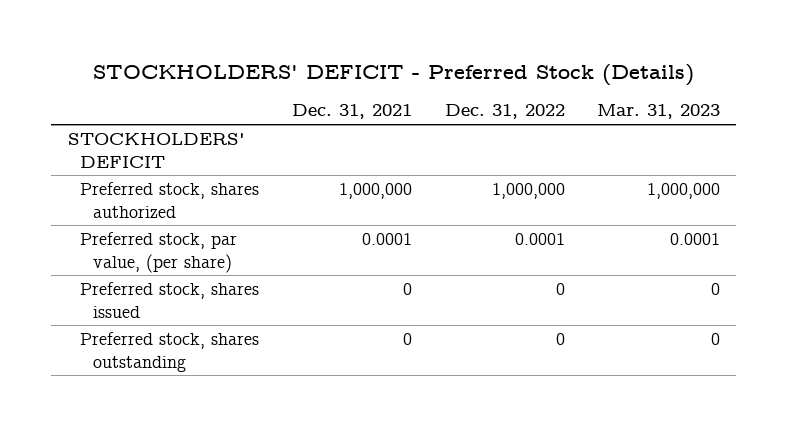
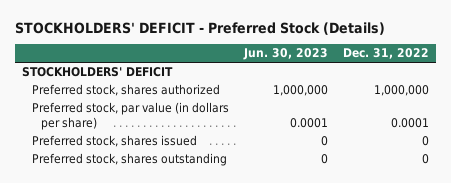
- | Dec. 31, 2021 | Dec. 31, 2022 | Mar. 31, 2023
+ | Jun. 30, 2023 | Dec. 31, 2022
- Preferred stock, par value, (per share) | 0.0001 | 0.0001 | 0.0001
+ Preferred stock, par value (in dollars per share) | 0.0001 | 0.0001

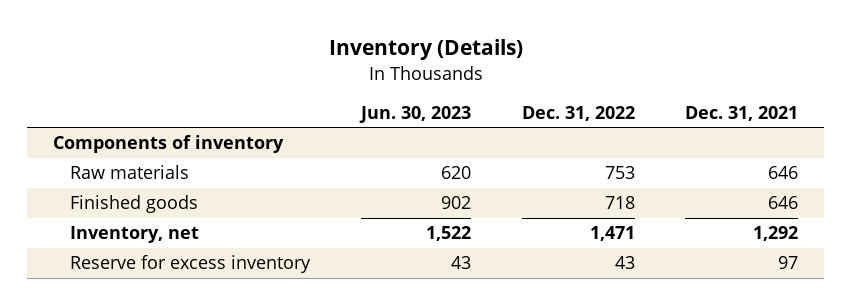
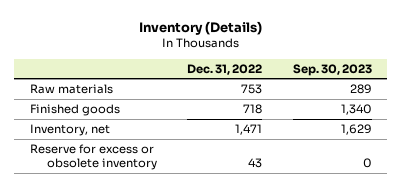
- | Jun. 30, 2023 | Dec. 31, 2022 | Dec. 31, 2021
+ | Dec. 31, 2022 | Sep. 30, 2023
- Components of inventory
- Reserve for excess inventory | 43 | 43 | 97
+ Reserve for excess or obsolete inventory | 43 | 0

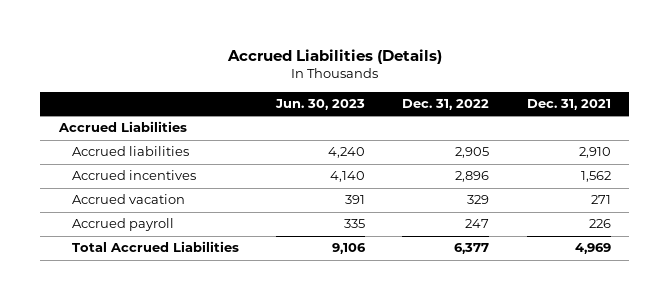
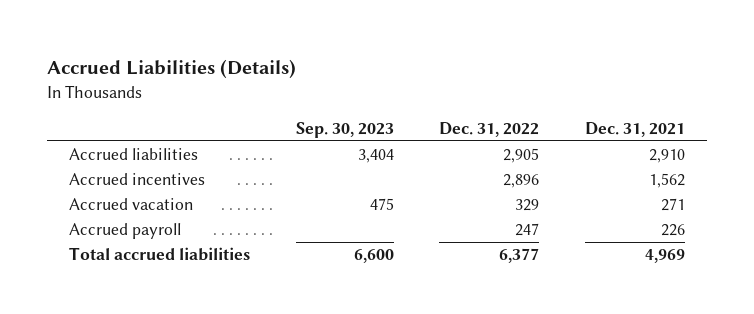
- | Jun. 30, 2023 | Dec. 31, 2022 | Dec. 31, 2021
+ | Sep. 30, 2023 | Dec. 31, 2022 | Dec. 31, 2021
- Accrued Liabilities
- Total Accrued Liabilities | 9,106 | 6,377 | 4,969
+ Total accrued liabilities | 6,600 | 6,377 | 4,969

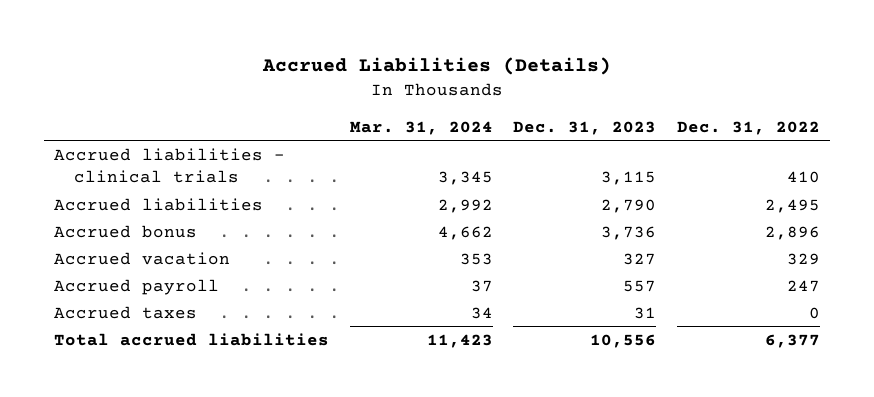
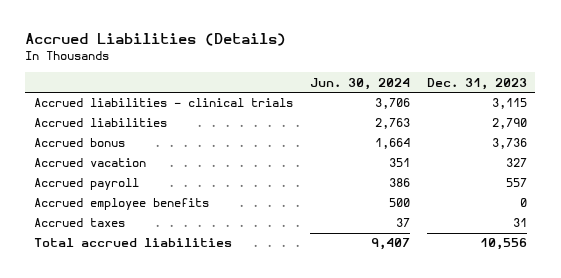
- | Mar. 31, 2024 | Dec. 31, 2023 | Dec. 31, 2022
+ | Jun. 30, 2024 | Dec. 31, 2023
+ Accrued employee benefits | 500 | 0

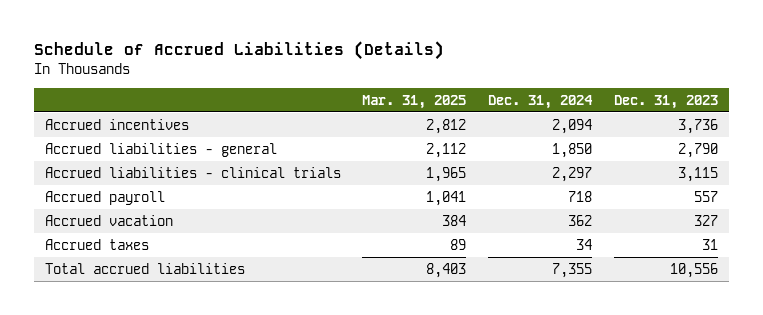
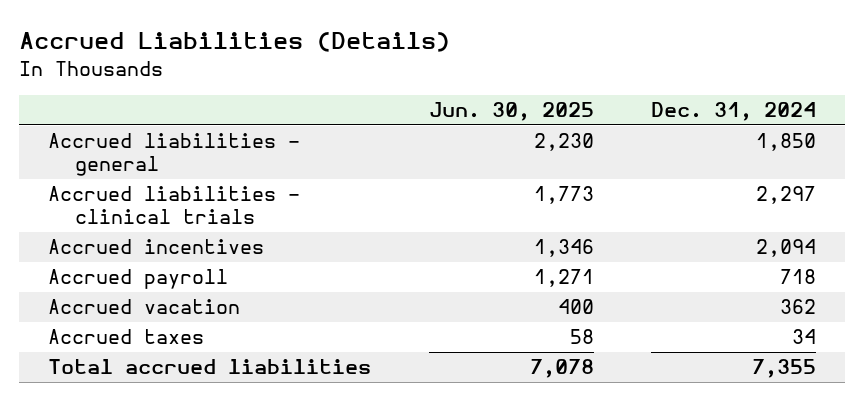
- Schedule of Accrued Liabilities (Details)
+ Accrued Liabilities (Details)
- | Mar. 31, 2025 | Dec. 31, 2024 | Dec. 31, 2023
+ | Jun. 30, 2025 | Dec. 31, 2024
moved down: Accrued incentives | 1,346 | 2,094

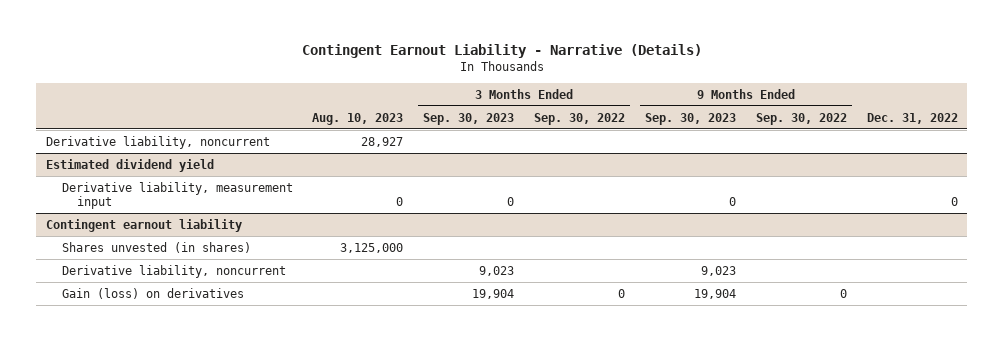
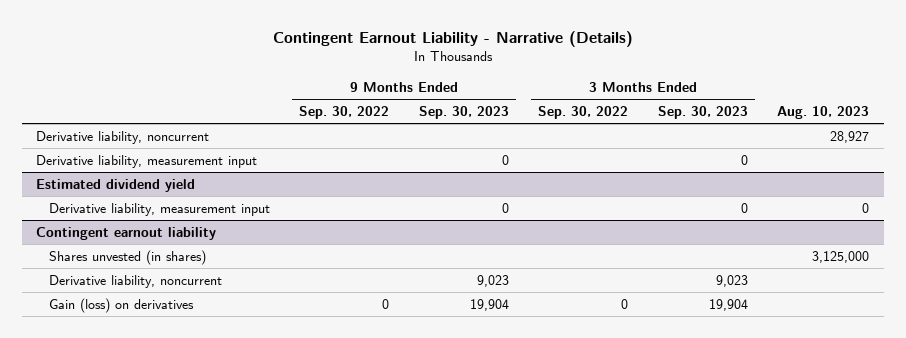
- | Aug. 10, 2023 | 3 Months Ended Sep. 30, 2023 | 3 Months Ended Sep. 30, 2022 | 9 Months Ended Sep. 30, 2023 | 9 Months Ended Sep. 30, 2022 | Dec. 31, 2022
+ | 9 Months Ended Sep. 30, 2022 | 9 Months Ended Sep. 30, 2023 | 3 Months Ended Sep. 30, 2022 | 3 Months Ended Sep. 30, 2023 | Aug. 10, 2023
+ Derivative liability, measurement input | | 0 | | 0 |

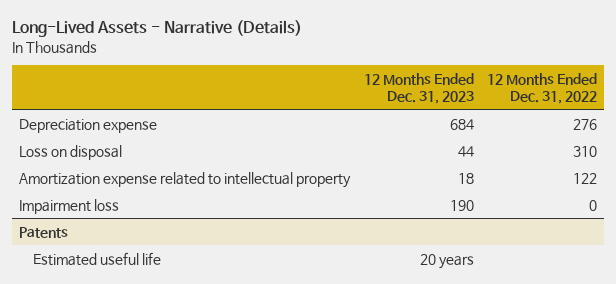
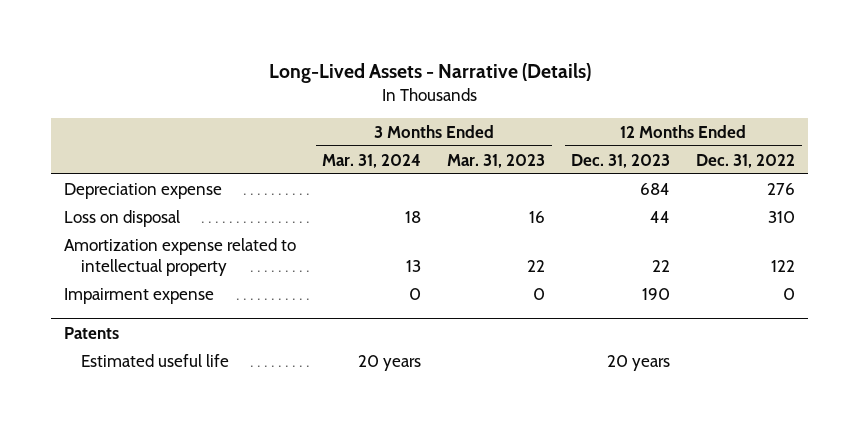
- | 12 Months Ended Dec. 31, 2023 | 12 Months Ended Dec. 31, 2022
+ | 3 Months Ended Mar. 31, 2024 | 3 Months Ended Mar. 31, 2023 | 12 Months Ended Dec. 31, 2023 | 12 Months Ended Dec. 31, 2022
- Amortization expense related to intellectual property | 18 | 122
- Impairment loss | 190 | 0
+ Amortization expense related to intellectual property | 13 | 22 | 22 | 122
+ Impairment expense | 0 | 0 | 190 | 0

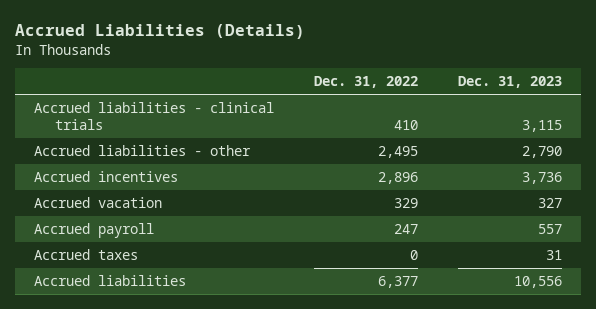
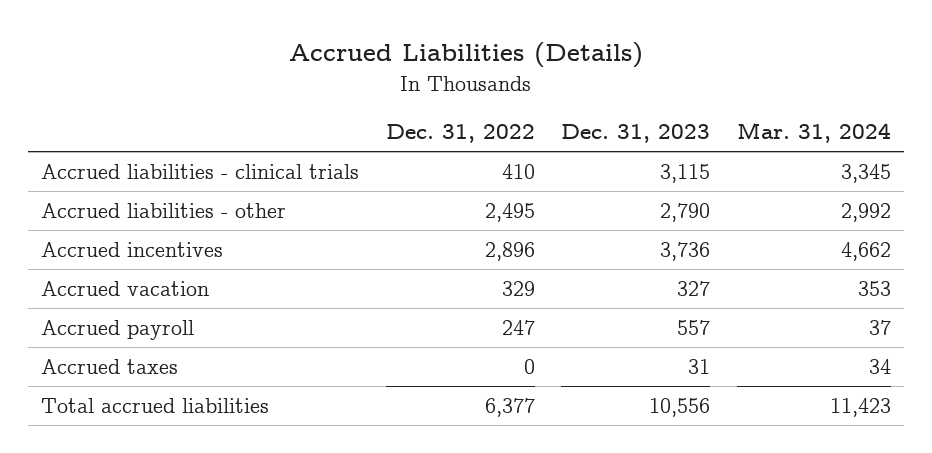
- | Dec. 31, 2022 | Dec. 31, 2023
+ | Dec. 31, 2022 | Dec. 31, 2023 | Mar. 31, 2024
- Accrued liabilities | 6,377 | 10,556
+ Total accrued liabilities | 6,377 | 10,556 | 11,423

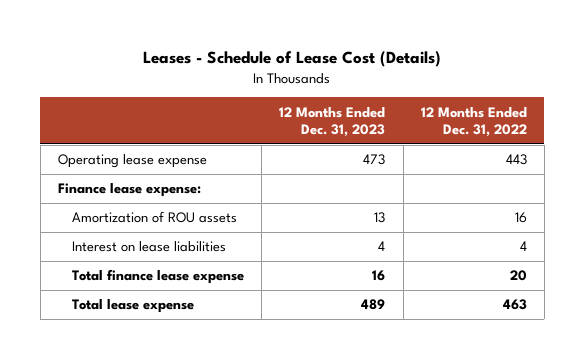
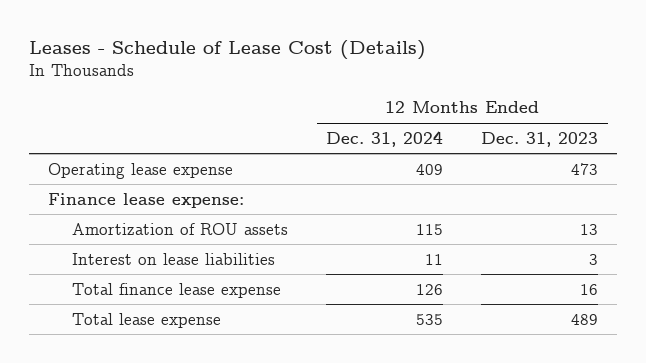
- | 12 Months Ended Dec. 31, 2023 | 12 Months Ended Dec. 31, 2022
+ | 12 Months Ended Dec. 31, 2024 | 12 Months Ended Dec. 31, 2023
- Interest on lease liabilities | 4 | 4
+ Interest on lease liabilities | 11 | 3

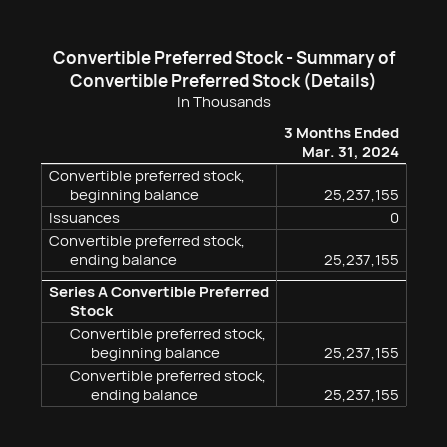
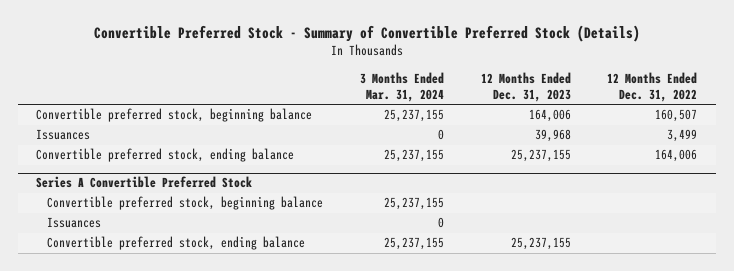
- | 3 Months Ended Mar. 31, 2024
+ | 3 Months Ended Mar. 31, 2024 | 12 Months Ended Dec. 31, 2023 | 12 Months Ended Dec. 31, 2022
@ Series A Convertible Preferred Stock
+ Issuances | 0 | |

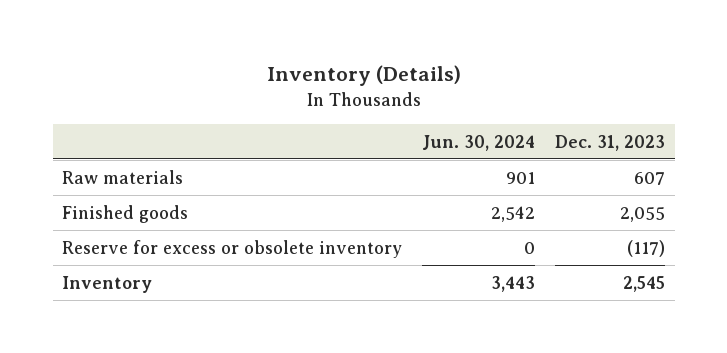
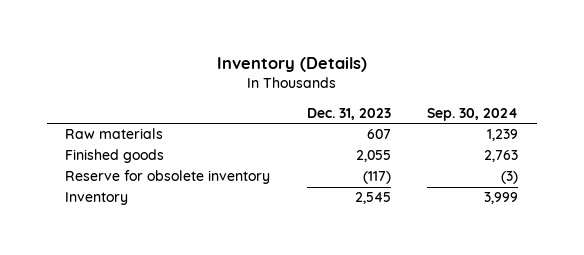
- | Jun. 30, 2024 | Dec. 31, 2023
+ | Dec. 31, 2023 | Sep. 30, 2024
- Reserve for excess or obsolete inventory | 0 | (117)
+ Reserve for obsolete inventory | (117) | (3)

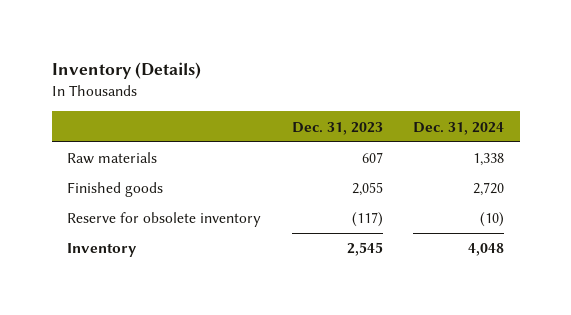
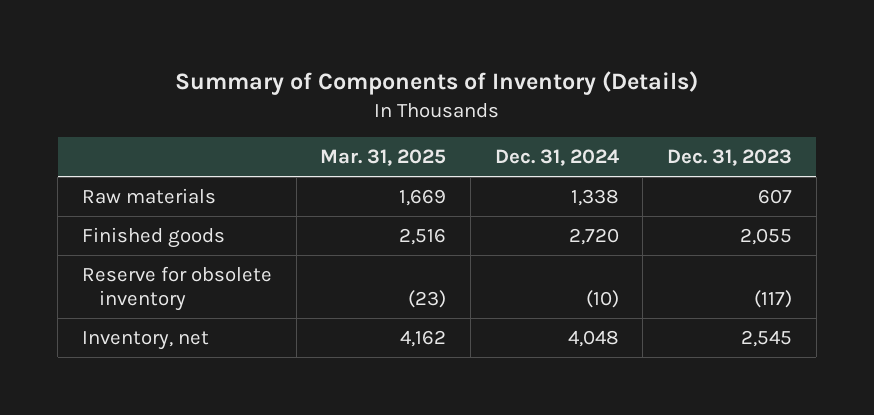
- Inventory (Details)
+ Summary of Components of Inventory (Details)
- | Dec. 31, 2023 | Dec. 31, 2024
+ | Mar. 31, 2025 | Dec. 31, 2024 | Dec. 31, 2023
- Inventory | 2,545 | 4,048
+ Inventory, net | 4,162 | 4,048 | 2,545

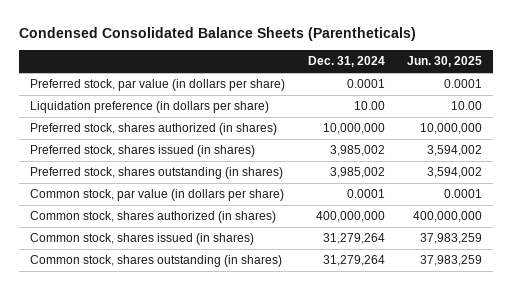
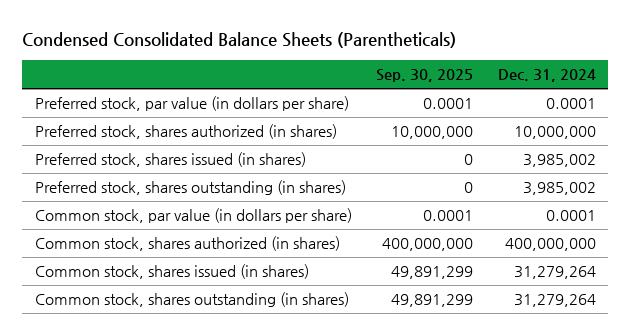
- | Dec. 31, 2024 | Jun. 30, 2025
+ | Sep. 30, 2025 | Dec. 31, 2024
- Liquidation preference (in dollars per share) | 10.00 | 10.00

